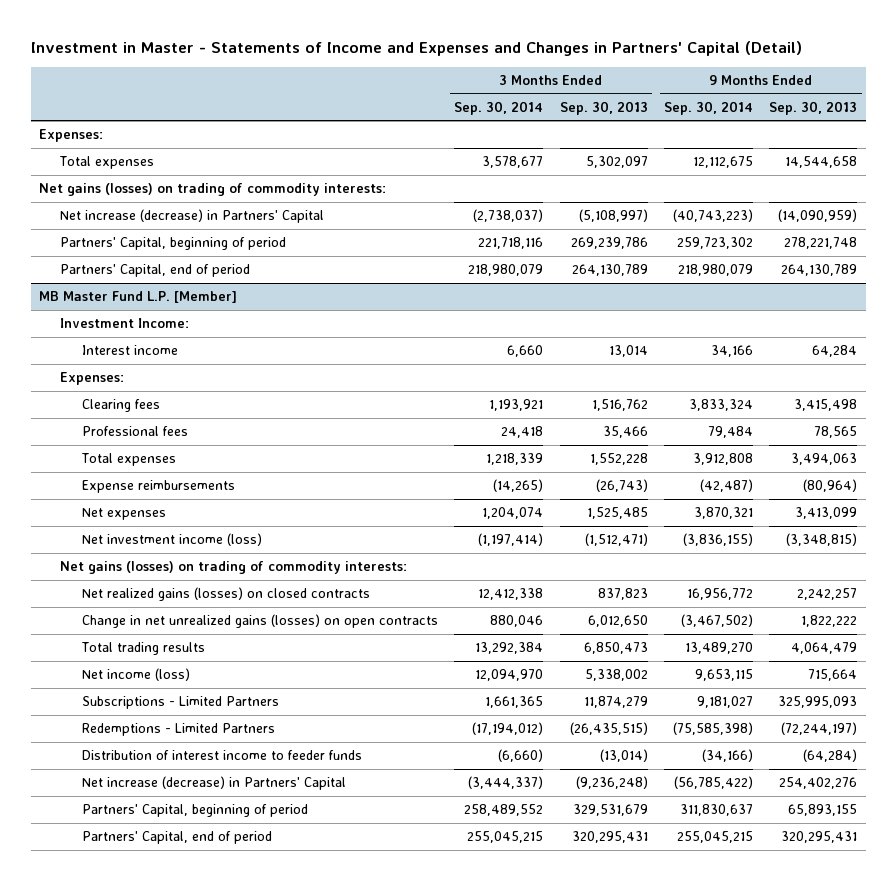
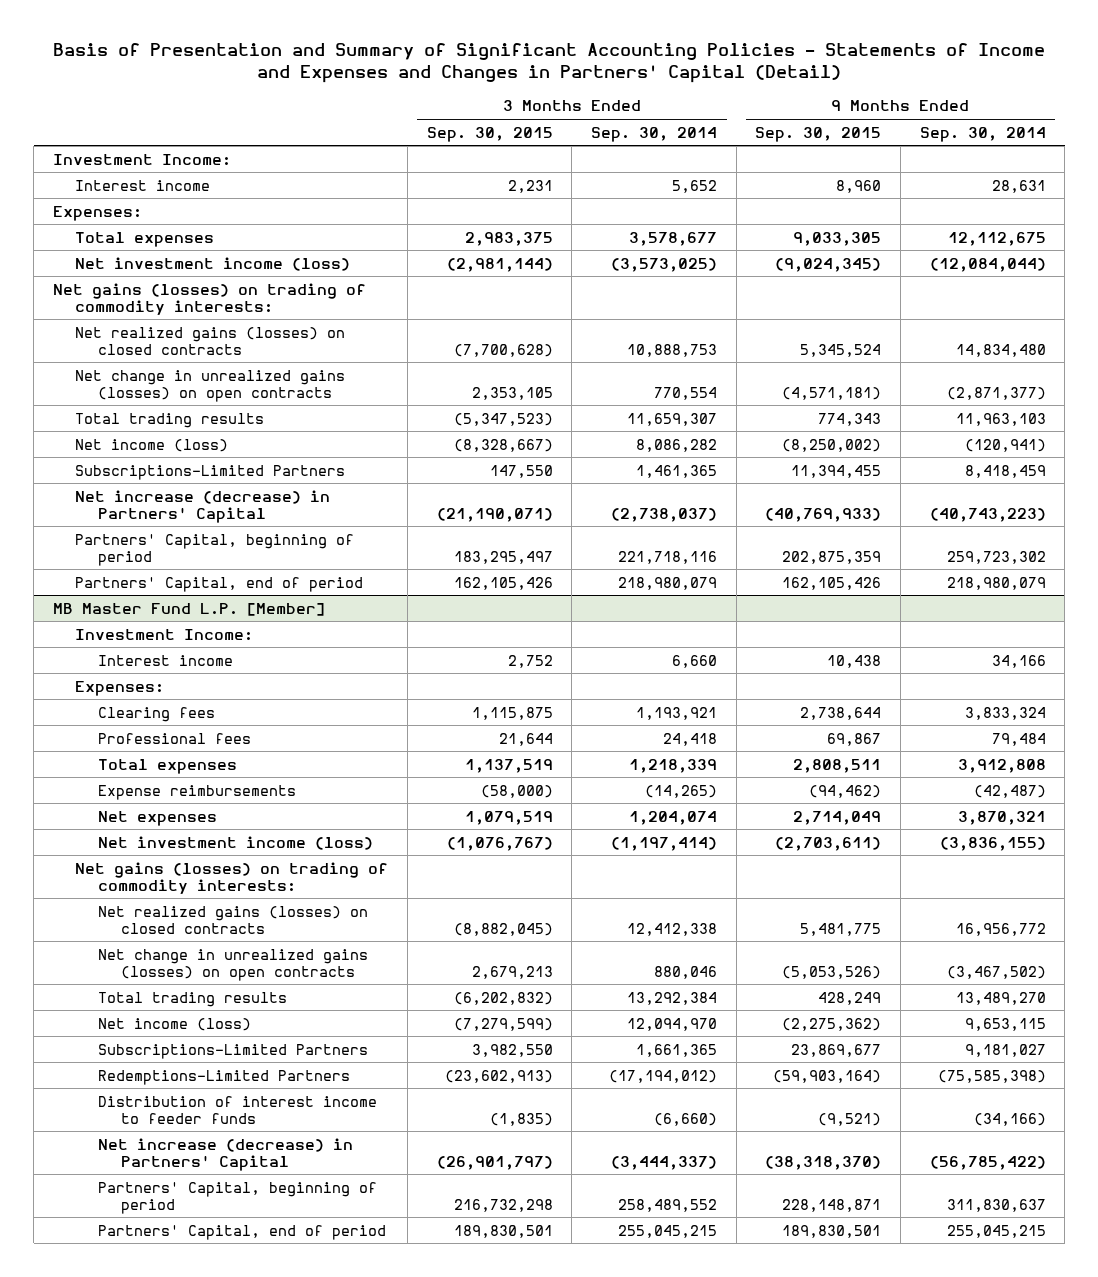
- Investment in Master - Statements of Income and Expenses and Changes in Partners' Capital (Detail)
+ Basis of Presentation and Summary of Significant Accounting Policies - Statements of Income and Expenses and Changes in Partners' Capital (Detail)
- | 3 Months Ended Sep. 30, 2014 | 3 Months Ended Sep. 30, 2013 | 9 Months Ended Sep. 30, 2014 | 9 Months Ended Sep. 30, 2013
+ | 3 Months Ended Sep. 30, 2015 | 3 Months Ended Sep. 30, 2014 | 9 Months Ended Sep. 30, 2015 | 9 Months Ended Sep. 30, 2014
+ Investment Income:
+ Interest income | 2,231 | 5,652 | 8,960 | 28,631
+ Net investment income (loss) | (2,981,144) | (3,573,025) | (9,024,345) | (12,084,044)
+ Net realized gains (losses) on closed contracts | (7,700,628) | 10,888,753 | 5,345,524 | 14,834,480
+ Net change in unrealized gains (losses) on open contracts | 2,353,105 | 770,554 | (4,571,181) | (2,871,377)
+ Total trading results | (5,347,523) | 11,659,307 | 774,343 | 11,963,103
+ Net income (loss) | (8,328,667) | 8,086,282 | (8,250,002) | (120,941)
+ Subscriptions-Limited Partners | 147,550 | 1,461,365 | 11,394,455 | 8,418,459
@ MB Master Fund L.P. [Member]
- Change in net unrealized gains (losses) on open contracts | 880,046 | 6,012,650 | (3,467,502) | 1,822,222
+ Net change in unrealized gains (losses) on open contracts | 2,679,213 | 880,046 | (5,053,526) | (3,467,502)
- Subscriptions - Limited Partners | 1,661,365 | 11,874,279 | 9,181,027 | 325,995,093
- Redemptions - Limited Partners | (17,194,012) | (26,435,515) | (75,585,398) | (72,244,197)
+ Subscriptions-Limited Partners | 3,982,550 | 1,661,365 | 23,869,677 | 9,181,027
+ Redemptions-Limited Partners | (23,602,913) | (17,194,012) | (59,903,164) | (75,585,398)

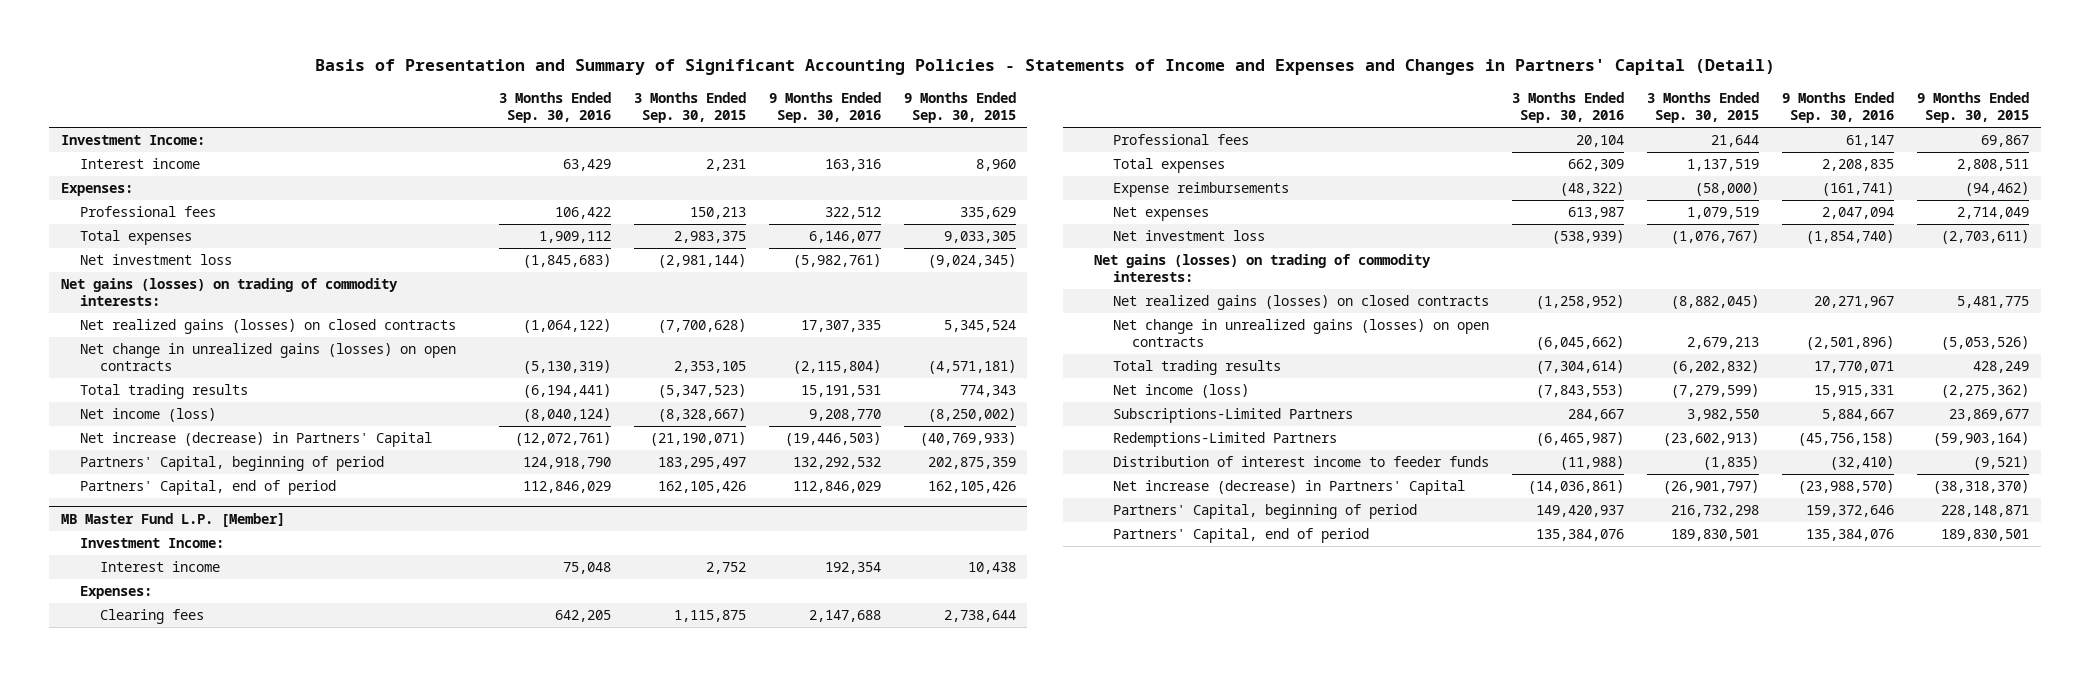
- | 3 Months Ended Sep. 30, 2015 | 3 Months Ended Sep. 30, 2014 | 9 Months Ended Sep. 30, 2015 | 9 Months Ended Sep. 30, 2014
+ | 3 Months Ended Sep. 30, 2016 | 3 Months Ended Sep. 30, 2015 | 9 Months Ended Sep. 30, 2016 | 9 Months Ended Sep. 30, 2015
+ Professional fees | 106,422 | 150,213 | 322,512 | 335,629
- Net investment income (loss) | (2,981,144) | (3,573,025) | (9,024,345) | (12,084,044)
+ Net investment loss | (1,845,683) | (2,981,144) | (5,982,761) | (9,024,345)
- Subscriptions-Limited Partners | 147,550 | 1,461,365 | 11,394,455 | 8,418,459
@ MB Master Fund L.P. [Member]
- Net investment income (loss) | (1,076,767) | (1,197,414) | (2,703,611) | (3,836,155)
+ Net investment loss | (538,939) | (1,076,767) | (1,854,740) | (2,703,611)

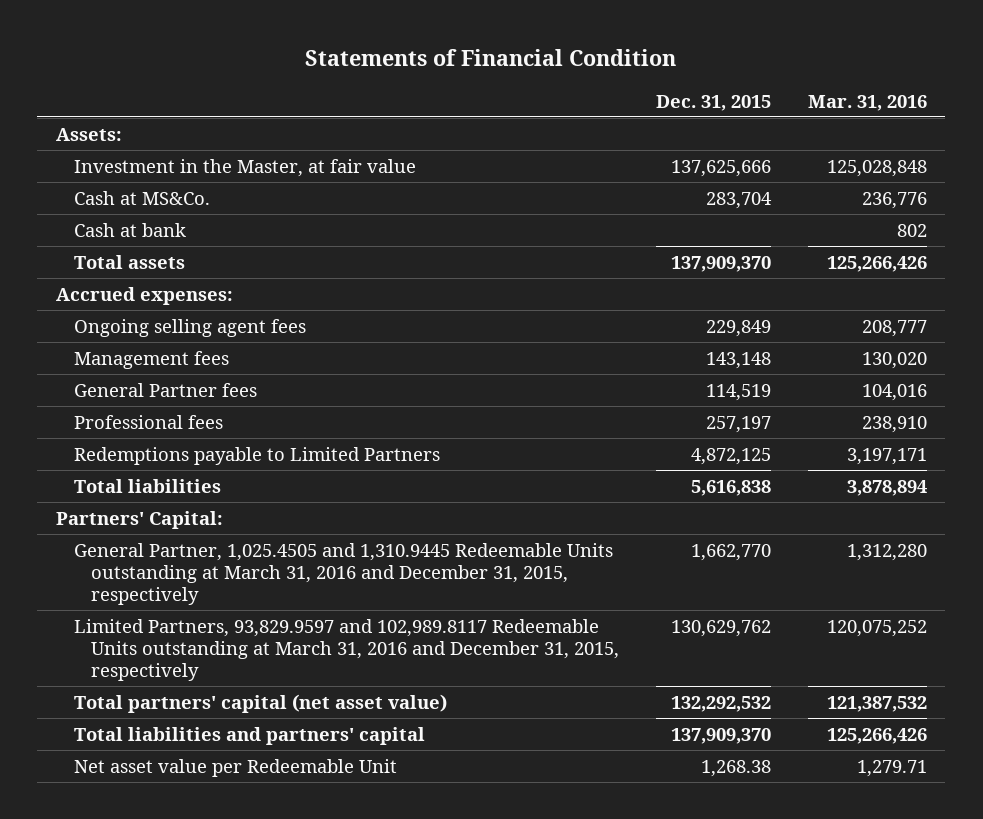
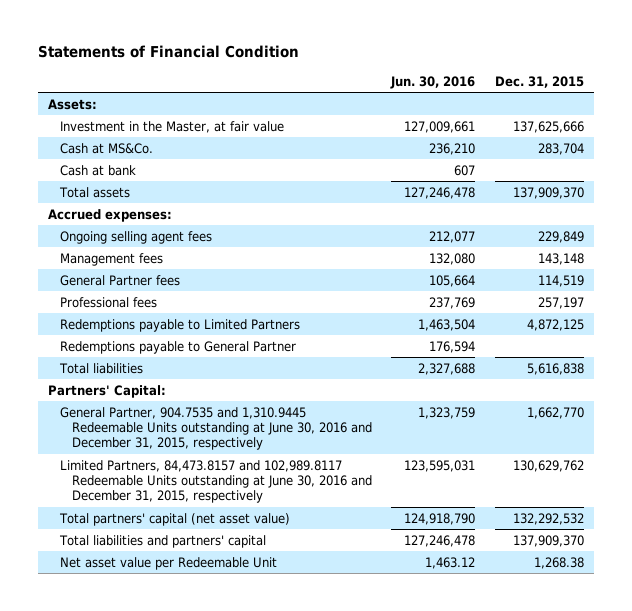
- | Dec. 31, 2015 | Mar. 31, 2016
+ | Jun. 30, 2016 | Dec. 31, 2015
+ Redemptions payable to General Partner | 176,594 |
- General Partner, 1,025.4505 and 1,310.9445 Redeemable Units outstanding at March 31, 2016 and December 31, 2015, respectively | 1,662,770 | 1,312,280
- Limited Partners, 93,829.9597 and 102,989.8117 Redeemable Units outstanding at March 31, 2016 and December 31, 2015, respectively | 130,629,762 | 120,075,252
+ General Partner, 904.7535 and 1,310.9445 Redeemable Units outstanding at June 30, 2016 and December 31, 2015, respectively | 1,323,759 | 1,662,770
+ Limited Partners, 84,473.8157 and 102,989.8117 Redeemable Units outstanding at June 30, 2016 and December 31, 2015, respectively | 123,595,031 | 130,629,762

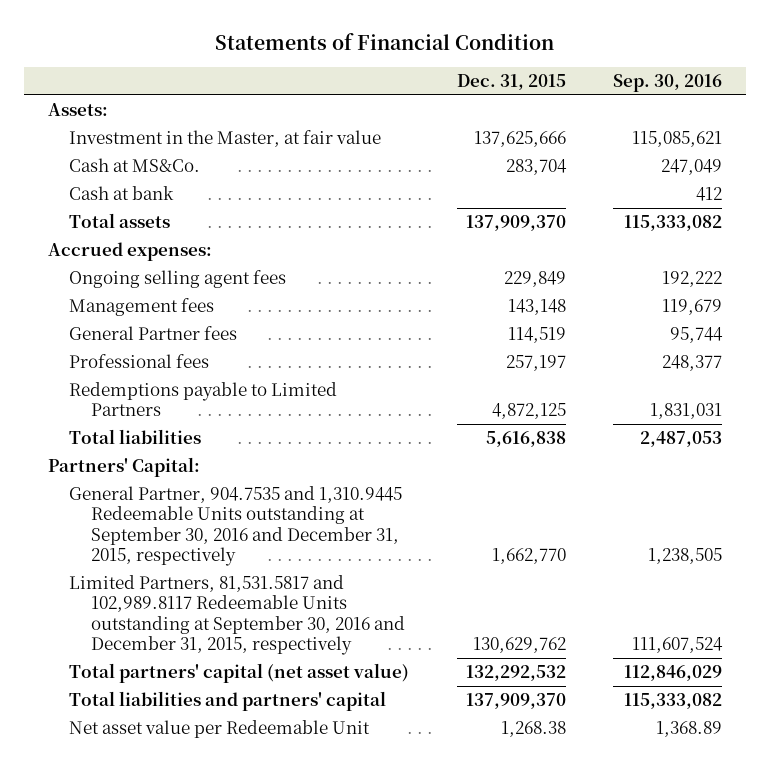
- | Jun. 30, 2016 | Dec. 31, 2015
+ | Dec. 31, 2015 | Sep. 30, 2016
- Redemptions payable to General Partner | 176,594 |
- General Partner, 904.7535 and 1,310.9445 Redeemable Units outstanding at June 30, 2016 and December 31, 2015, respectively | 1,323,759 | 1,662,770
- Limited Partners, 84,473.8157 and 102,989.8117 Redeemable Units outstanding at June 30, 2016 and December 31, 2015, respectively | 123,595,031 | 130,629,762
+ General Partner, 904.7535 and 1,310.9445 Redeemable Units outstanding at September 30, 2016 and December 31, 2015, respectively | 1,662,770 | 1,238,505
+ Limited Partners, 81,531.5817 and 102,989.8117 Redeemable Units outstanding at September 30, 2016 and December 31, 2015, respectively | 130,629,762 | 111,607,524

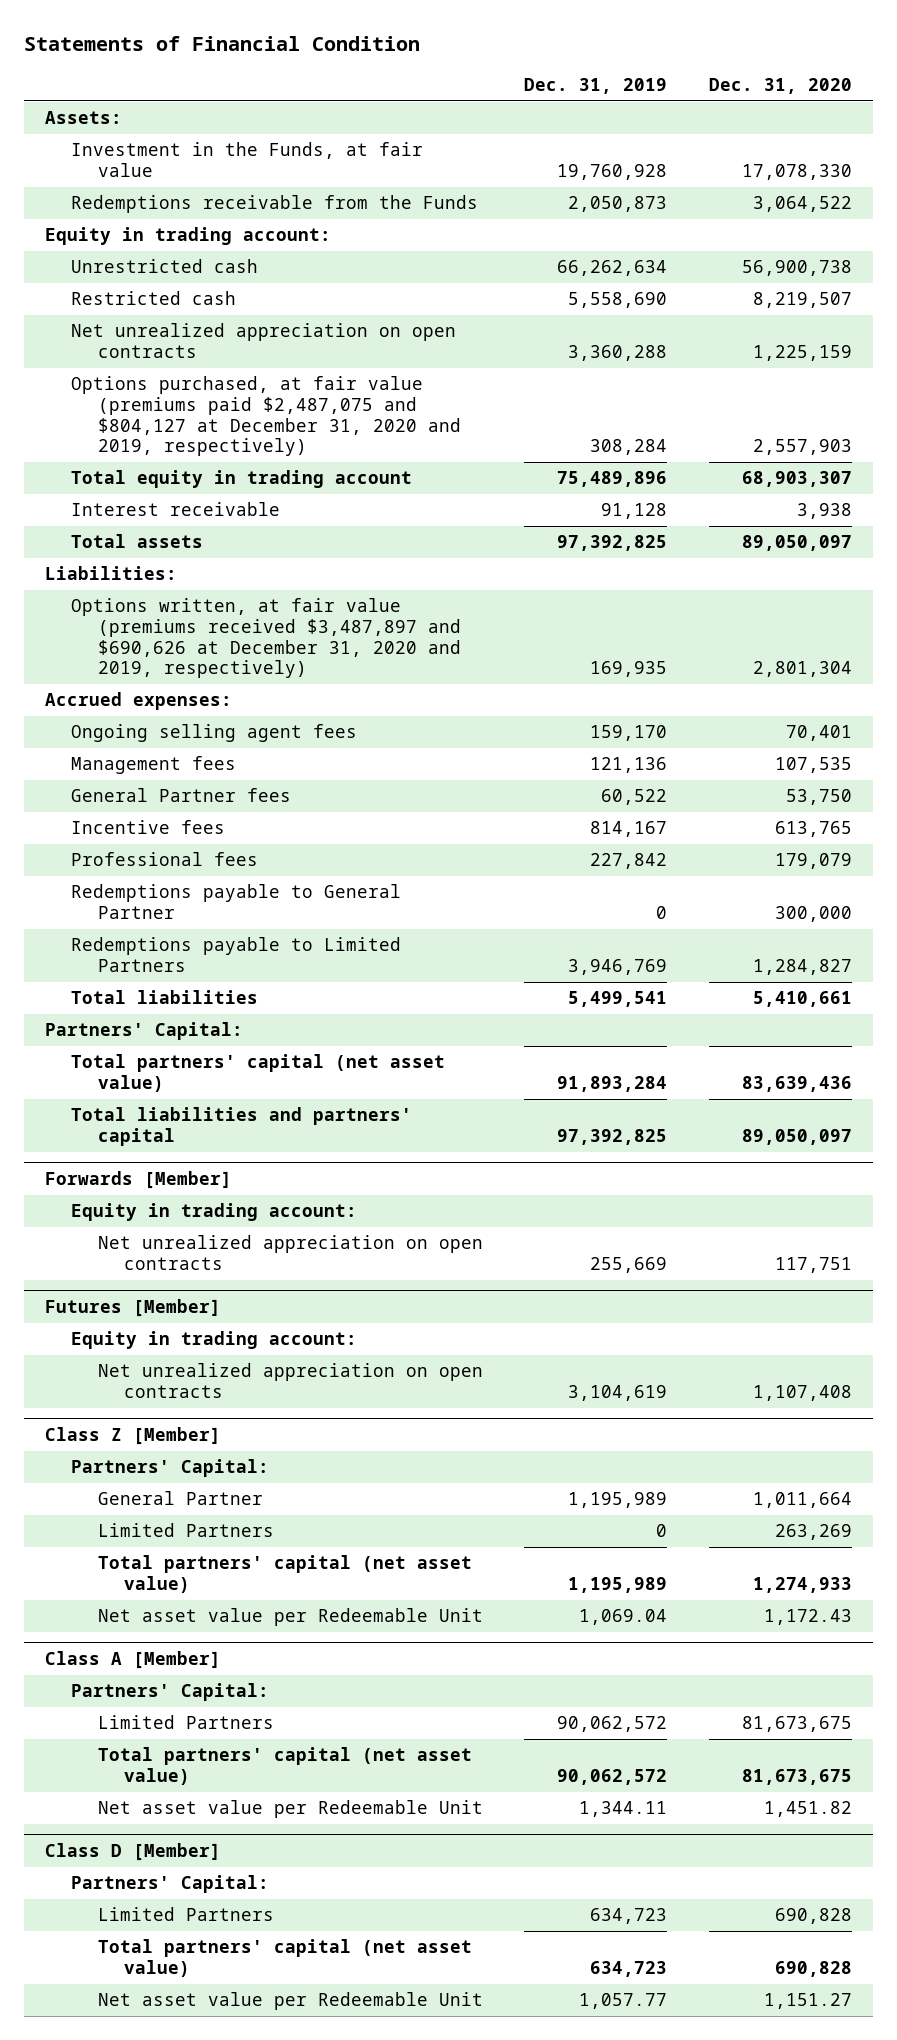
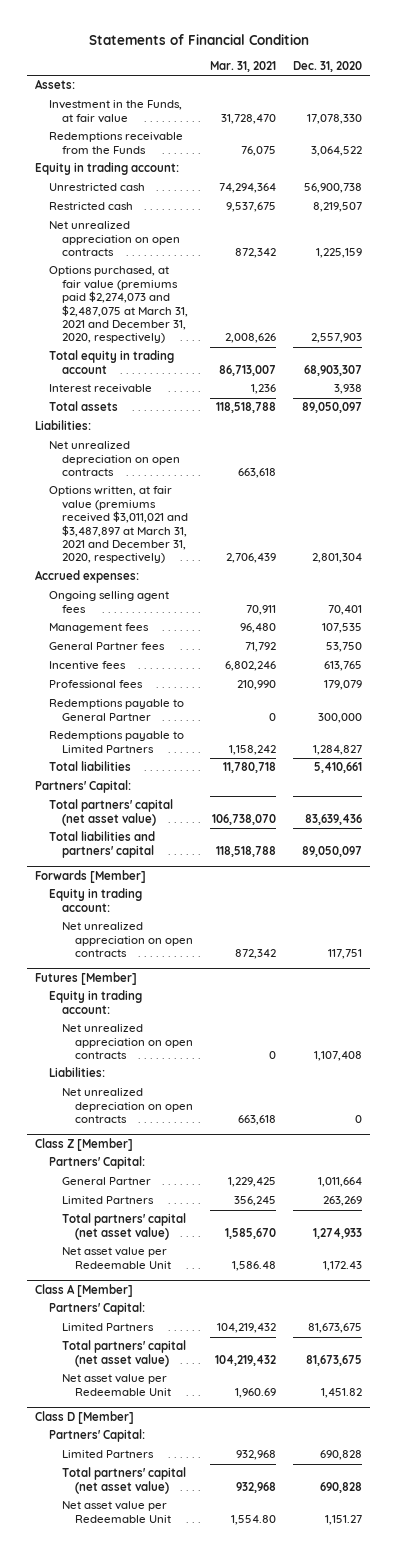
- | Dec. 31, 2019 | Dec. 31, 2020
+ | Mar. 31, 2021 | Dec. 31, 2020
- Options purchased, at fair value (premiums paid $2,487,075 and $804,127 at December 31, 2020 and 2019, respectively) | 308,284 | 2,557,903
+ Options purchased, at fair value (premiums paid $2,274,073 and $2,487,075 at March 31, 2021 and December 31, 2020, respectively) | 2,008,626 | 2,557,903
- Options written, at fair value (premiums received $3,487,897 and $690,626 at December 31, 2020 and 2019, respectively) | 169,935 | 2,801,304
+ Net unrealized depreciation on open contracts | 663,618 |
+ Options written, at fair value (premiums received $3,011,021 and $3,487,897 at March 31, 2021 and December 31, 2020, respectively) | 2,706,439 | 2,801,304
@ Futures [Member]
+ Liabilities:
+ Net unrealized depreciation on open contracts | 663,618 | 0

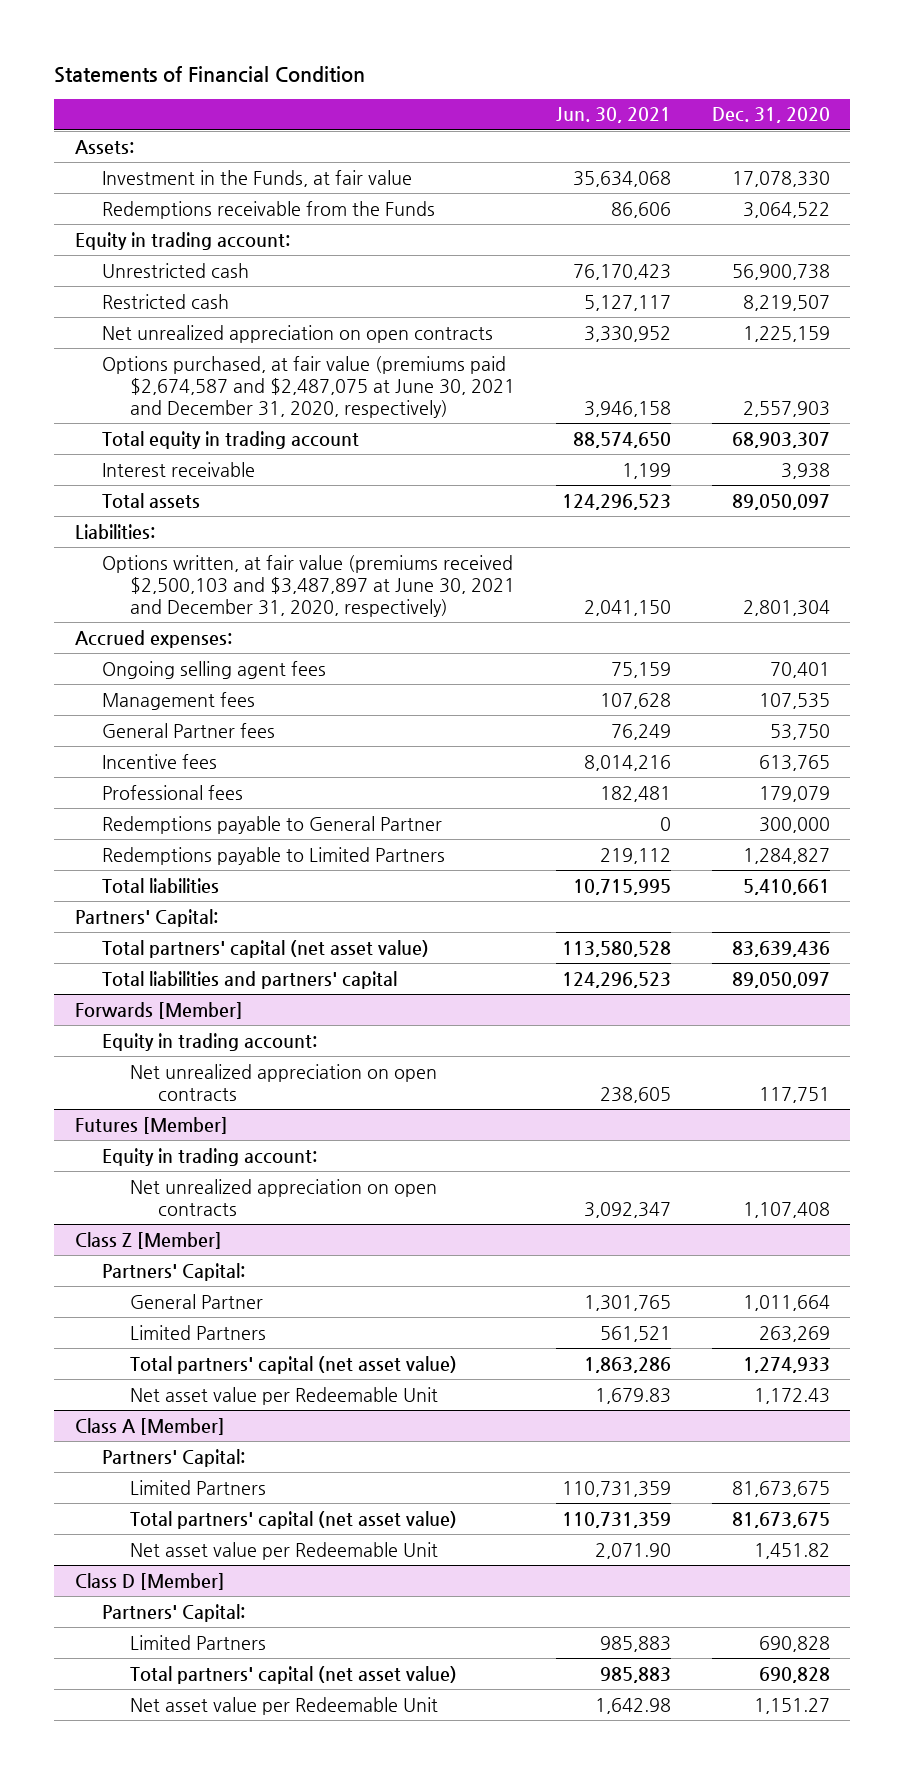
- | Mar. 31, 2021 | Dec. 31, 2020
+ | Jun. 30, 2021 | Dec. 31, 2020
- Options purchased, at fair value (premiums paid $2,274,073 and $2,487,075 at March 31, 2021 and December 31, 2020, respectively) | 2,008,626 | 2,557,903
+ Options purchased, at fair value (premiums paid $2,674,587 and $2,487,075 at June 30, 2021 and December 31, 2020, respectively) | 3,946,158 | 2,557,903
- Net unrealized depreciation on open contracts | 663,618 |
- Options written, at fair value (premiums received $3,011,021 and $3,487,897 at March 31, 2021 and December 31, 2020, respectively) | 2,706,439 | 2,801,304
+ Options written, at fair value (premiums received $2,500,103 and $3,487,897 at June 30, 2021 and December 31, 2020, respectively) | 2,041,150 | 2,801,304
@ Futures [Member]
- Liabilities:
- Net unrealized depreciation on open contracts | 663,618 | 0

